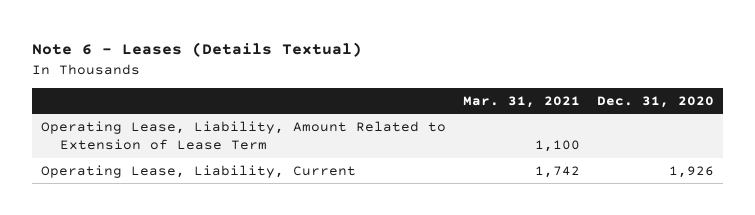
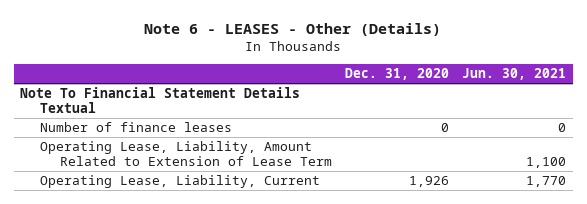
- Note 6 - Leases (Details Textual)
+ Note 6 - LEASES - Other (Details)
- | Mar. 31, 2021 | Dec. 31, 2020
+ | Dec. 31, 2020 | Jun. 30, 2021
+ Note To Financial Statement Details Textual
+ Number of finance leases | 0 | 0

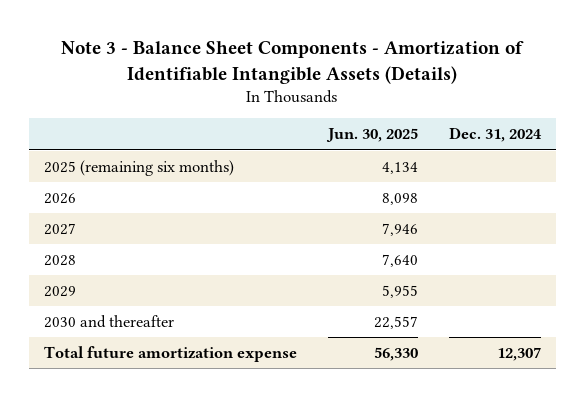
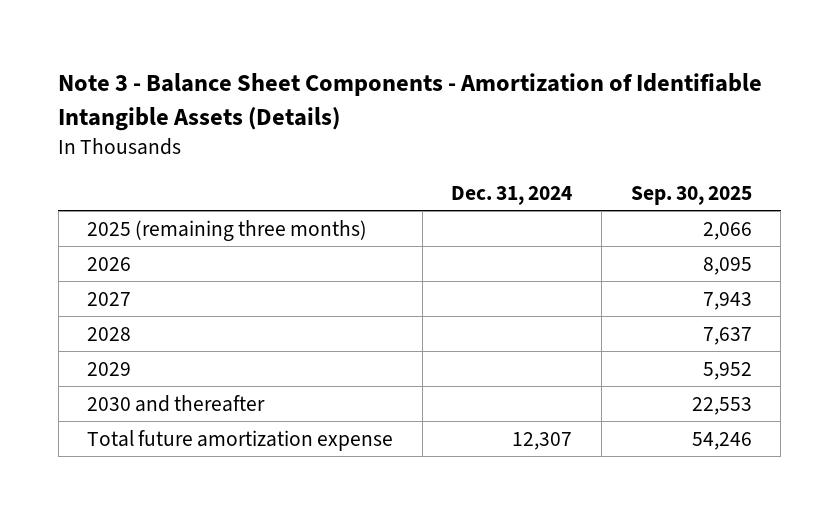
- | Jun. 30, 2025 | Dec. 31, 2024
+ | Dec. 31, 2024 | Sep. 30, 2025
- 2025 (remaining six months) | 4,134 |
+ 2025 (remaining three months) | | 2,066

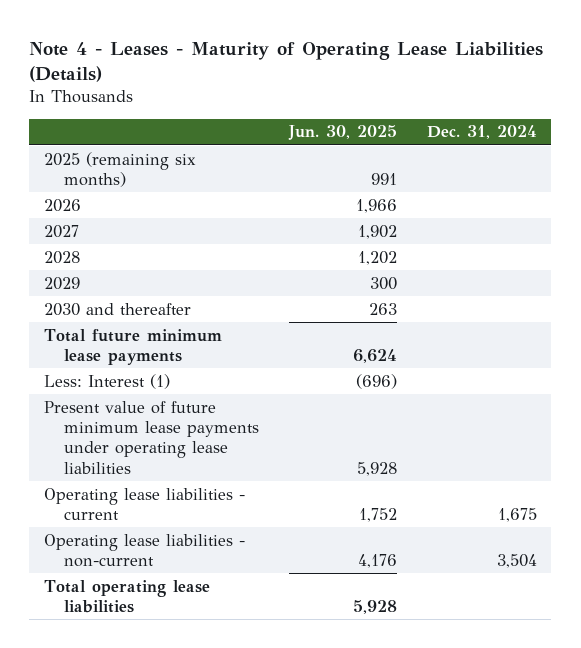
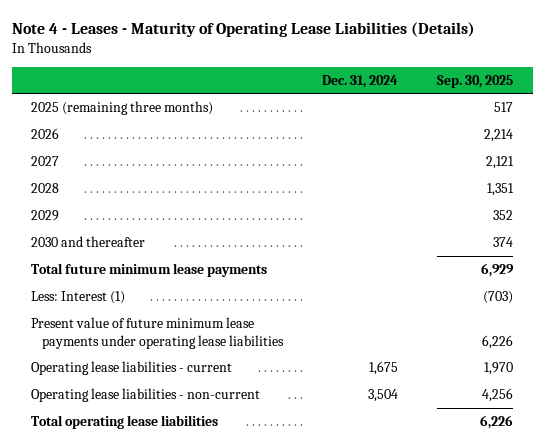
- | Jun. 30, 2025 | Dec. 31, 2024
+ | Dec. 31, 2024 | Sep. 30, 2025
- 2025 (remaining six months) | 991 |
+ 2025 (remaining three months) | | 517

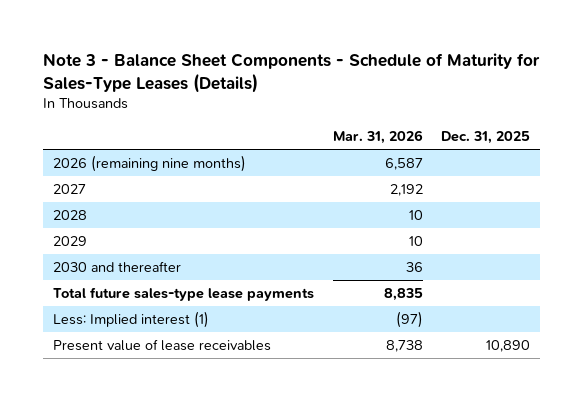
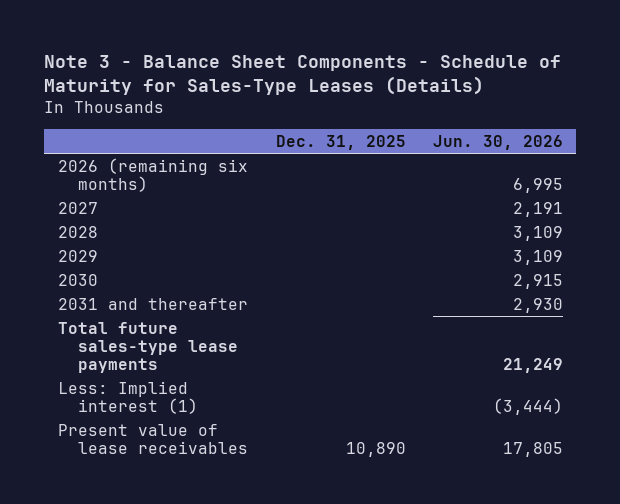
- | Mar. 31, 2026 | Dec. 31, 2025
+ | Dec. 31, 2025 | Jun. 30, 2026
- 2026 (remaining nine months) | 6,587 |
+ 2026 (remaining six months) | | 6,995
- 2030 and thereafter | 36 |
+ 2030 | | 2,915
+ 2031 and thereafter | | 2,930

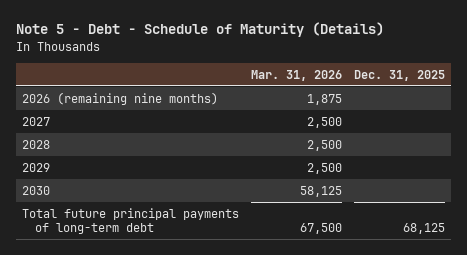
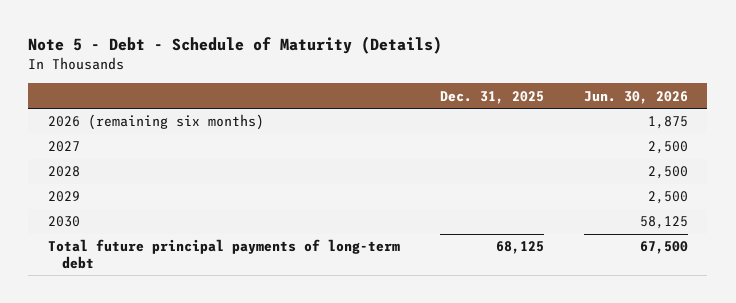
- | Mar. 31, 2026 | Dec. 31, 2025
+ | Dec. 31, 2025 | Jun. 30, 2026
- 2026 (remaining nine months) | 1,875 |
+ 2026 (remaining six months) | | 1,875

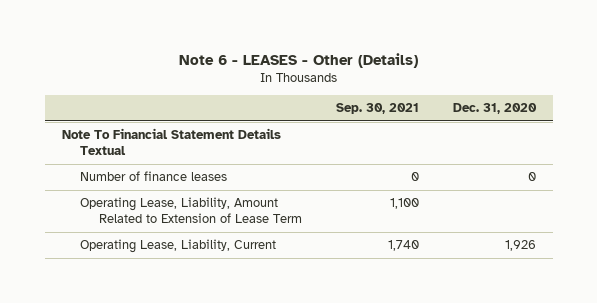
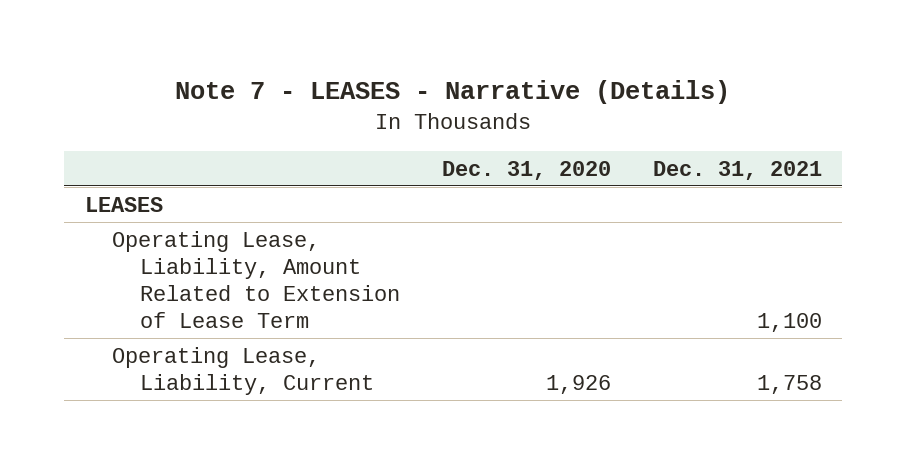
- Note 6 - LEASES - Other (Details)
+ Note 7 - LEASES - Narrative (Details)
- | Sep. 30, 2021 | Dec. 31, 2020
+ | Dec. 31, 2020 | Dec. 31, 2021
- Note To Financial Statement Details Textual
- Number of finance leases | 0 | 0
+ LEASES

